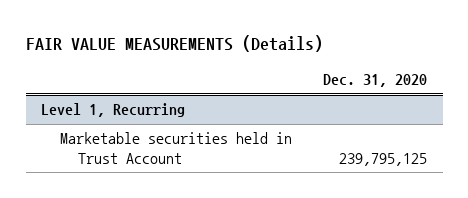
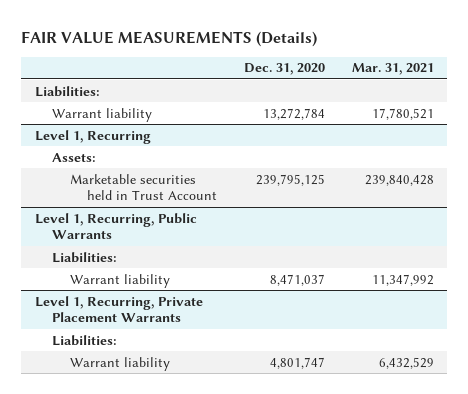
- | Dec. 31, 2020
+ | Dec. 31, 2020 | Mar. 31, 2021
+ Liabilities:
+ Warrant liability | 13,272,784 | 17,780,521
@ Level 1, Recurring
+ Assets:
+ Level 1, Recurring, Public Warrants
+ Liabilities:
+ Warrant liability | 8,471,037 | 11,347,992
+ Level 1, Recurring, Private Placement Warrants
+ Liabilities:
+ Warrant liability | 4,801,747 | 6,432,529

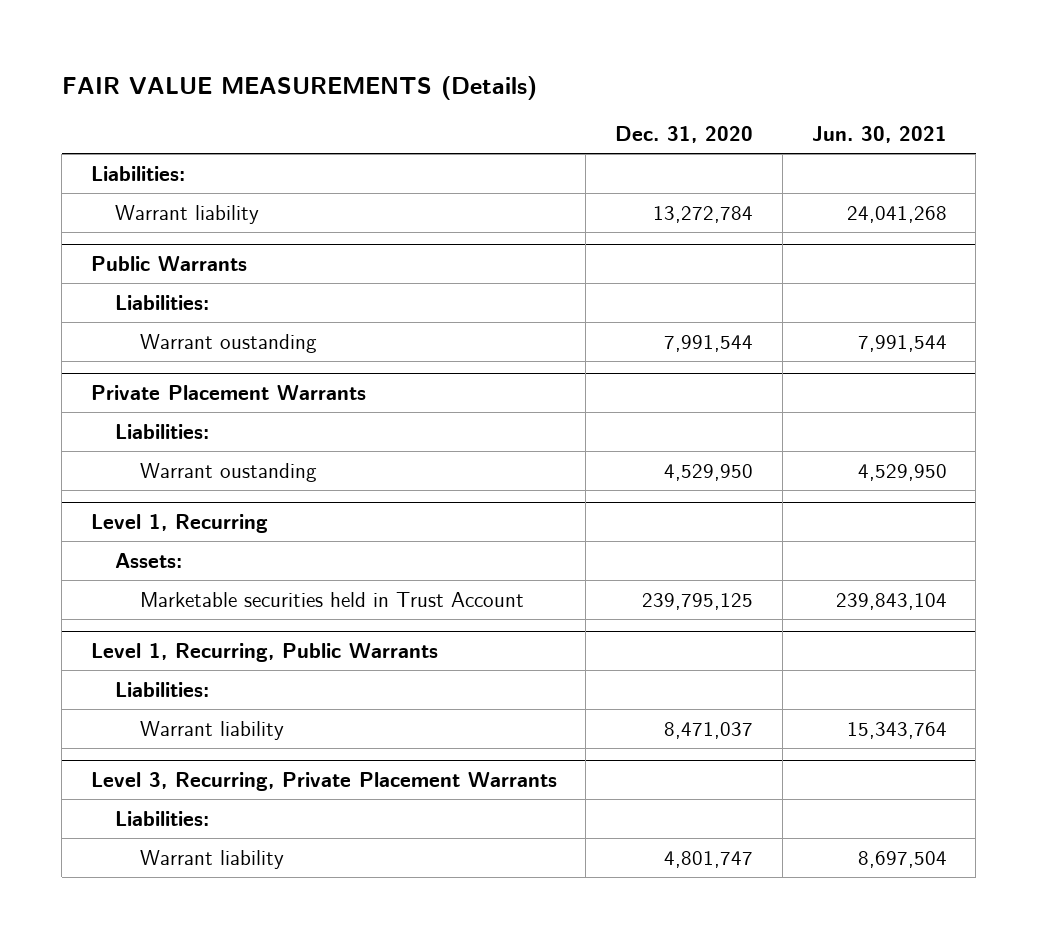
- | Dec. 31, 2020 | Mar. 31, 2021
+ | Dec. 31, 2020 | Jun. 30, 2021
+ Public Warrants
+ Liabilities:
+ Warrant oustanding | 7,991,544 | 7,991,544
+ Private Placement Warrants
+ Liabilities:
+ Warrant oustanding | 4,529,950 | 4,529,950
- Level 1, Recurring, Private Placement Warrants
+ Level 3, Recurring, Private Placement Warrants

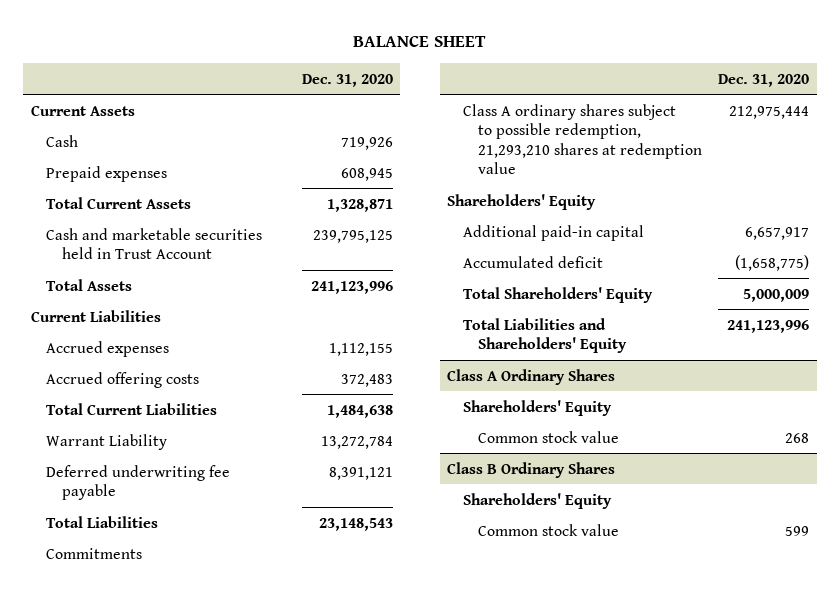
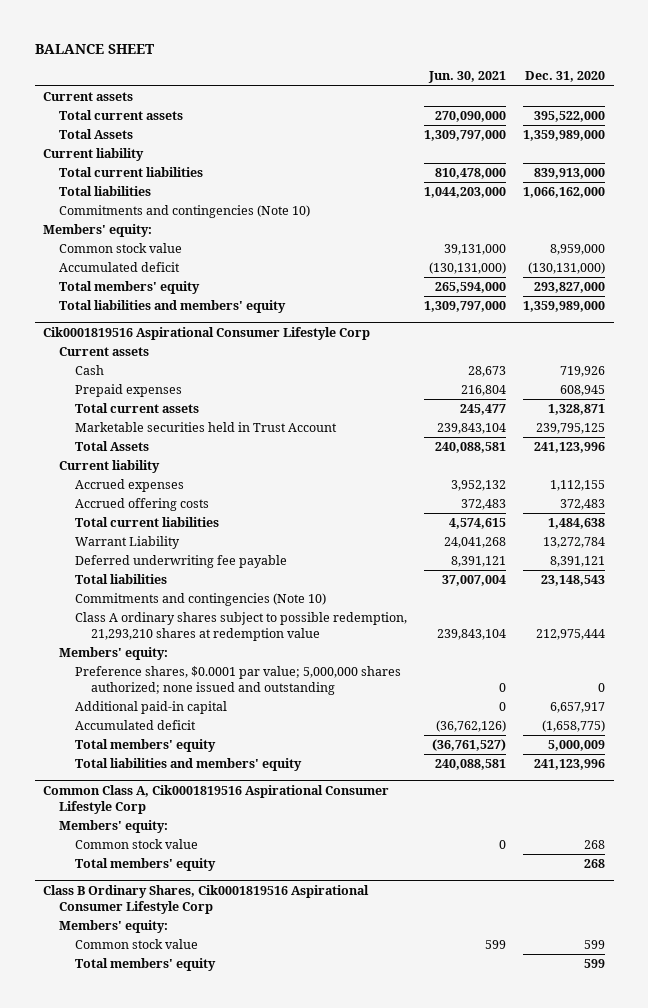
- | Dec. 31, 2020
+ | Jun. 30, 2021 | Dec. 31, 2020
- Current Assets
+ Current assets
+ Total current assets | 270,090,000 | 395,522,000
+ Total Assets | 1,309,797,000 | 1,359,989,000
+ Current liability
+ Total current liabilities | 810,478,000 | 839,913,000
+ Total liabilities | 1,044,203,000 | 1,066,162,000
+ Commitments and contingencies (Note 10)
+ Members' equity:
+ Common stock value | 39,131,000 | 8,959,000
+ Accumulated deficit | (130,131,000) | (130,131,000)
+ Total members' equity | 265,594,000 | 293,827,000
+ Total liabilities and members' equity | 1,309,797,000 | 1,359,989,000
+ Cik0001819516 Aspirational Consumer Lifestyle Corp
+ Current assets
- Total Current Assets | 1,328,871
- Cash and marketable securities held in Trust Account | 239,795,125
+ Total current assets | 245,477 | 1,328,871
+ Marketable securities held in Trust Account | 239,843,104 | 239,795,125
- Current Liabilities
+ Current liability
- Total Current Liabilities | 1,484,638
+ Total current liabilities | 4,574,615 | 1,484,638
- Total Liabilities | 23,148,543
- Commitments
+ Total liabilities | 37,007,004 | 23,148,543
+ Commitments and contingencies (Note 10)
- Shareholders' Equity
+ Members' equity:
+ Preference shares, $0.0001 par value; 5,000,000 shares authorized; none issued and outstanding | 0 | 0
- Total Shareholders' Equity | 5,000,009
- Total Liabilities and Shareholders' Equity | 241,123,996
- Class A Ordinary Shares
- Shareholders' Equity
+ Total members' equity | (36,761,527) | 5,000,009
+ Total liabilities and members' equity | 240,088,581 | 241,123,996
+ Common Class A, Cik0001819516 Aspirational Consumer Lifestyle Corp
+ Members' equity:
- Class B Ordinary Shares
- Shareholders' Equity
+ Total members' equity | | 268
+ Class B Ordinary Shares, Cik0001819516 Aspirational Consumer Lifestyle Corp
+ Members' equity:
+ Total members' equity | | 599

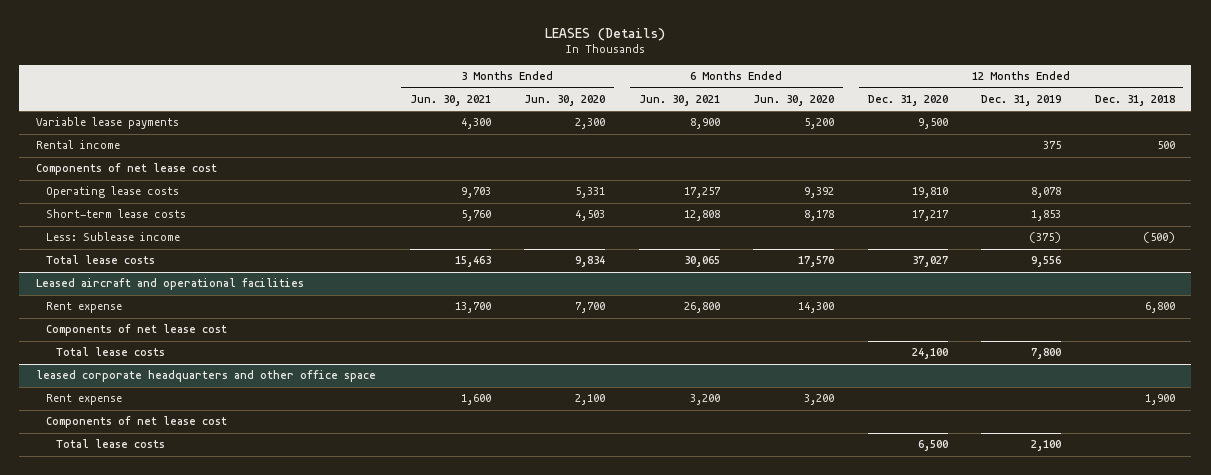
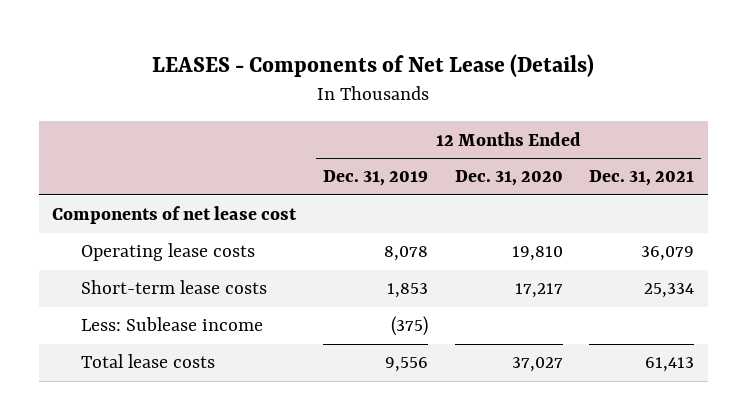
- LEASES (Details)
+ LEASES - Components of Net Lease (Details)
- | 3 Months Ended Jun. 30, 2021 | 3 Months Ended Jun. 30, 2020 | 6 Months Ended Jun. 30, 2021 | 6 Months Ended Jun. 30, 2020 | 12 Months Ended Dec. 31, 2020 | 12 Months Ended Dec. 31, 2019 | 12 Months Ended Dec. 31, 2018
+ | 12 Months Ended Dec. 31, 2019 | 12 Months Ended Dec. 31, 2020 | 12 Months Ended Dec. 31, 2021
- Variable lease payments | 4,300 | 2,300 | 8,900 | 5,200 | 9,500 | |
- Rental income | | | | | | 375 | 500
- Leased aircraft and operational facilities
- Rent expense | 13,700 | 7,700 | 26,800 | 14,300 | | | 6,800
- Components of net lease cost
- Total lease costs | | | | | 24,100 | 7,800 |
- leased corporate headquarters and other office space
- Rent expense | 1,600 | 2,100 | 3,200 | 3,200 | | | 1,900
- Components of net lease cost
- Total lease costs | | | | | 6,500 | 2,100 |

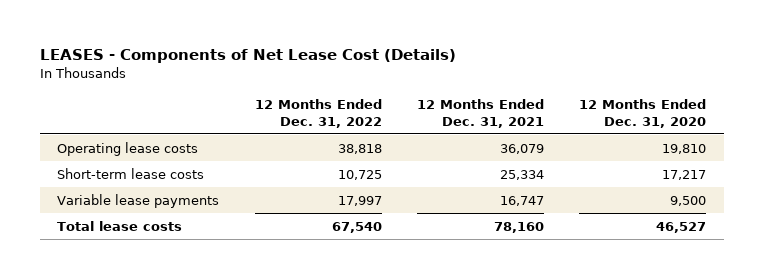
- LEASES - Components of Net Lease (Details)
+ LEASES - Components of Net Lease Cost (Details)
- | 12 Months Ended Dec. 31, 2019 | 12 Months Ended Dec. 31, 2020 | 12 Months Ended Dec. 31, 2021
+ | 12 Months Ended Dec. 31, 2022 | 12 Months Ended Dec. 31, 2021 | 12 Months Ended Dec. 31, 2020
- Components of net lease cost
- Less: Sublease income | (375) | |
- Total lease costs | 9,556 | 37,027 | 61,413
+ Variable lease payments | 17,997 | 16,747 | 9,500
+ Total lease costs | 67,540 | 78,160 | 46,527

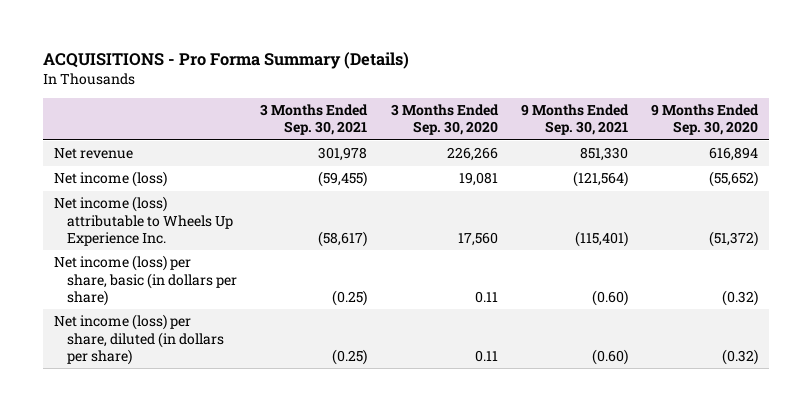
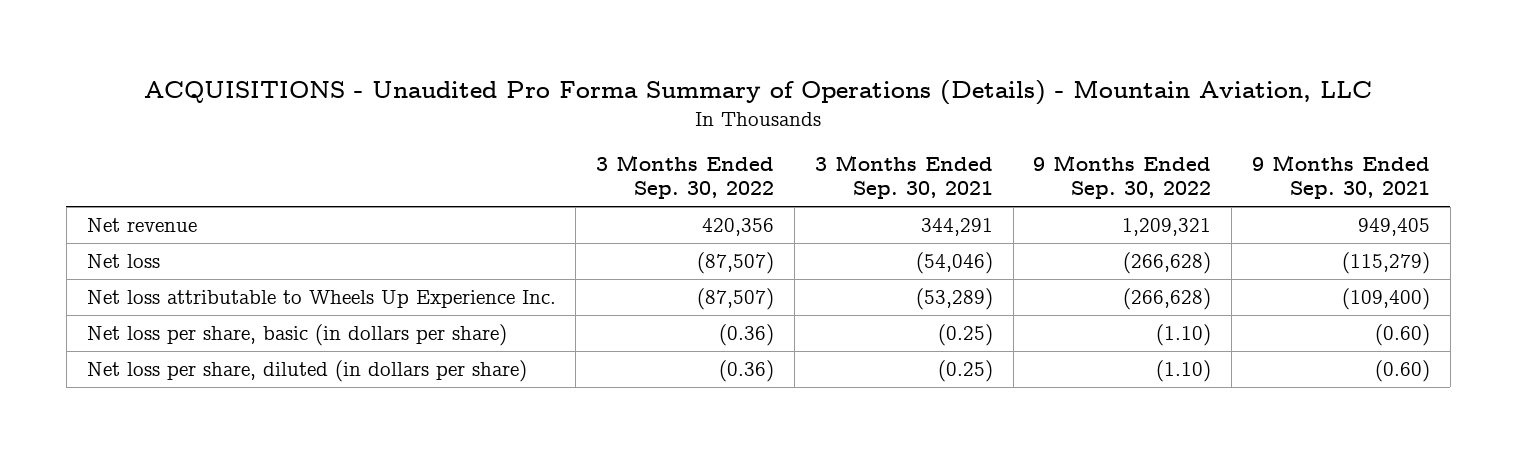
- ACQUISITIONS - Pro Forma Summary (Details)
+ ACQUISITIONS - Unaudited Pro Forma Summary of Operations (Details) - Mountain Aviation, LLC
- | 3 Months Ended Sep. 30, 2021 | 3 Months Ended Sep. 30, 2020 | 9 Months Ended Sep. 30, 2021 | 9 Months Ended Sep. 30, 2020
+ | 3 Months Ended Sep. 30, 2022 | 3 Months Ended Sep. 30, 2021 | 9 Months Ended Sep. 30, 2022 | 9 Months Ended Sep. 30, 2021
- Net revenue | 301,978 | 226,266 | 851,330 | 616,894
- Net income (loss) | (59,455) | 19,081 | (121,564) | (55,652)
- Net income (loss) attributable to Wheels Up Experience Inc. | (58,617) | 17,560 | (115,401) | (51,372)
- Net income (loss) per share, basic (in dollars per share) | (0.25) | 0.11 | (0.60) | (0.32)
- Net income (loss) per share, diluted (in dollars per share) | (0.25) | 0.11 | (0.60) | (0.32)
+ Net revenue | 420,356 | 344,291 | 1,209,321 | 949,405
+ Net loss | (87,507) | (54,046) | (266,628) | (115,279)
+ Net loss attributable to Wheels Up Experience Inc. | (87,507) | (53,289) | (266,628) | (109,400)
+ Net loss per share, basic (in dollars per share) | (0.36) | (0.25) | (1.10) | (0.60)
+ Net loss per share, diluted (in dollars per share) | (0.36) | (0.25) | (1.10) | (0.60)

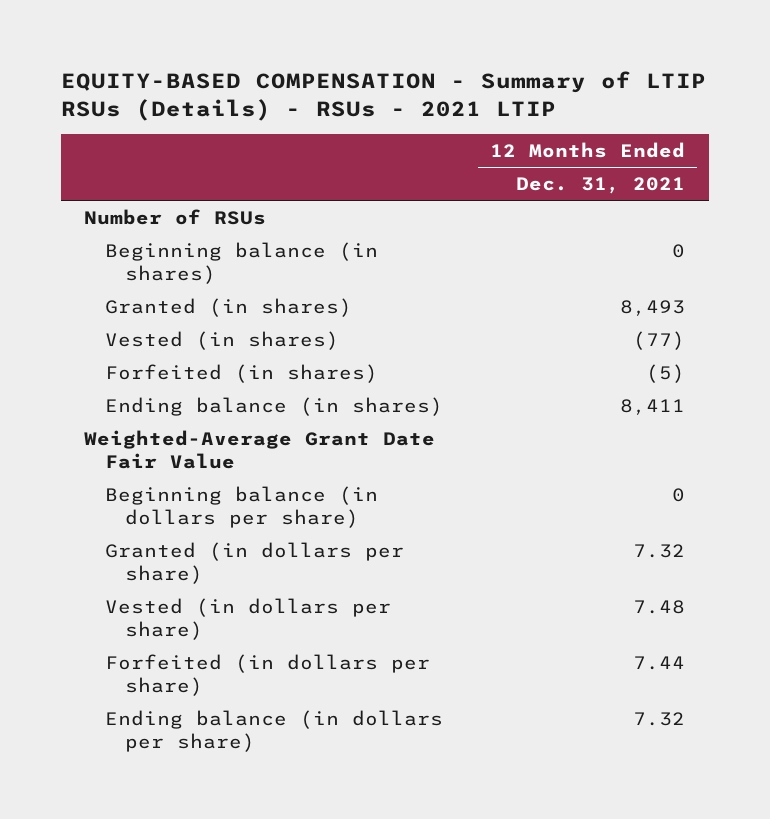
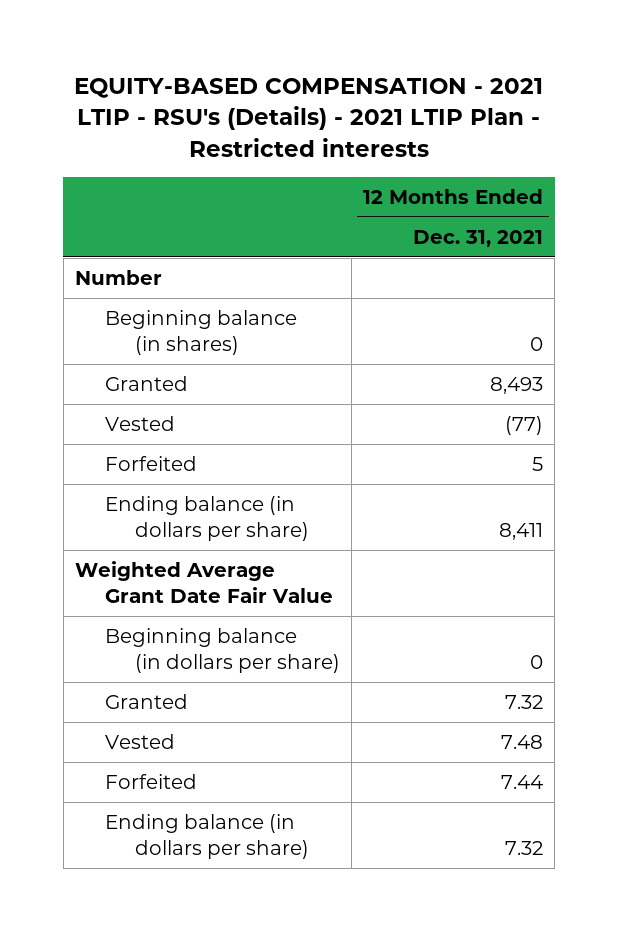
- EQUITY-BASED COMPENSATION - Summary of LTIP RSUs (Details) - RSUs - 2021 LTIP
+ EQUITY-BASED COMPENSATION - 2021 LTIP - RSU's (Details) - 2021 LTIP Plan - Restricted interests
- Number of RSUs
+ Number
- Granted (in shares) | 8,493
- Vested (in shares) | (77)
- Forfeited (in shares) | (5)
- Ending balance (in shares) | 8,411
- Weighted-Average Grant Date Fair Value
+ Granted | 8,493
+ Vested | (77)
+ Forfeited | 5
+ Ending balance (in dollars per share) | 8,411
+ Weighted Average Grant Date Fair Value
- Granted (in dollars per share) | 7.32
- Vested (in dollars per share) | 7.48
- Forfeited (in dollars per share) | 7.44
+ Granted | 7.32
+ Vested | 7.48
+ Forfeited | 7.44

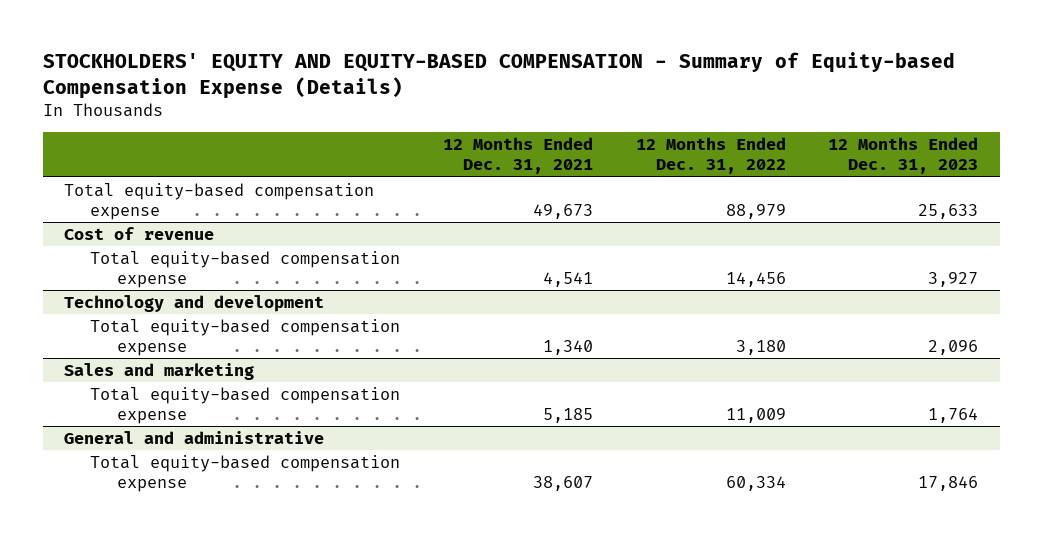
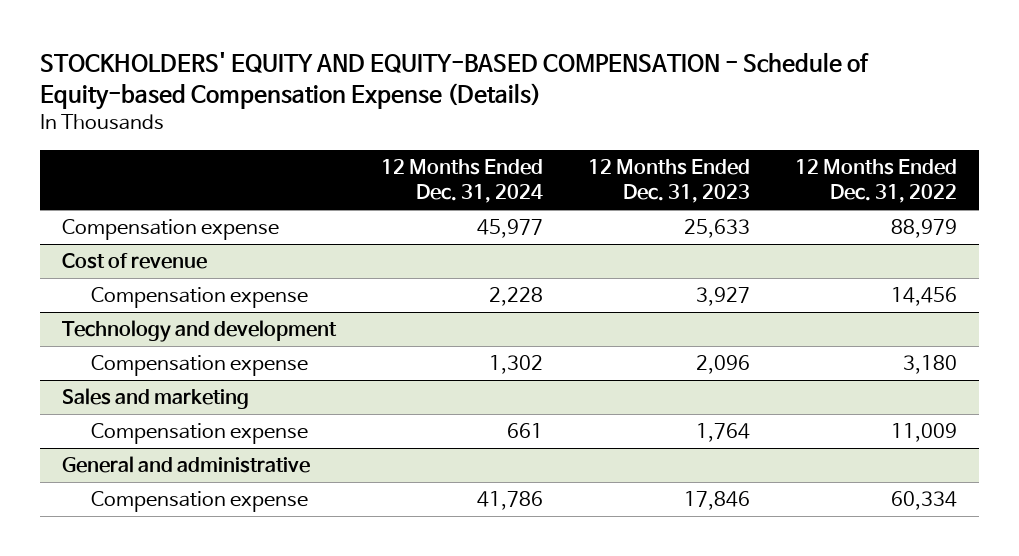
- STOCKHOLDERS' EQUITY AND EQUITY-BASED COMPENSATION - Summary of Equity-based Compensation Expense (Details)
+ STOCKHOLDERS' EQUITY AND EQUITY-BASED COMPENSATION - Schedule of Equity-based Compensation Expense (Details)
- | 12 Months Ended Dec. 31, 2021 | 12 Months Ended Dec. 31, 2022 | 12 Months Ended Dec. 31, 2023
+ | 12 Months Ended Dec. 31, 2024 | 12 Months Ended Dec. 31, 2023 | 12 Months Ended Dec. 31, 2022
- Total equity-based compensation expense | 49,673 | 88,979 | 25,633
+ Compensation expense | 45,977 | 25,633 | 88,979
@ Cost of revenue
- Total equity-based compensation expense | 4,541 | 14,456 | 3,927
+ Compensation expense | 2,228 | 3,927 | 14,456
@ Technology and development
- Total equity-based compensation expense | 1,340 | 3,180 | 2,096
+ Compensation expense | 1,302 | 2,096 | 3,180
@ Sales and marketing
- Total equity-based compensation expense | 5,185 | 11,009 | 1,764
+ Compensation expense | 661 | 1,764 | 11,009
@ General and administrative
- Total equity-based compensation expense | 38,607 | 60,334 | 17,846
+ Compensation expense | 41,786 | 17,846 | 60,334

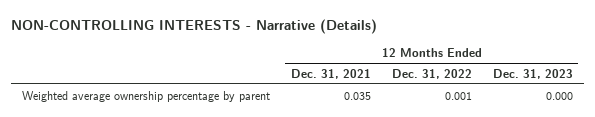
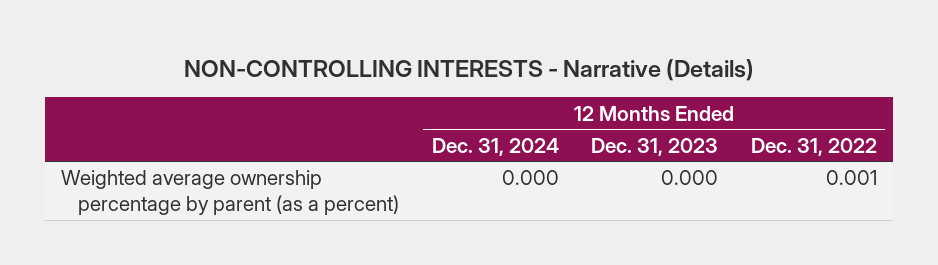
- | 12 Months Ended Dec. 31, 2021 | 12 Months Ended Dec. 31, 2022 | 12 Months Ended Dec. 31, 2023
+ | 12 Months Ended Dec. 31, 2024 | 12 Months Ended Dec. 31, 2023 | 12 Months Ended Dec. 31, 2022
- Weighted average ownership percentage by parent | 0.035 | 0.001 | 0.000
+ Weighted average ownership percentage by parent (as a percent) | 0.000 | 0.000 | 0.001

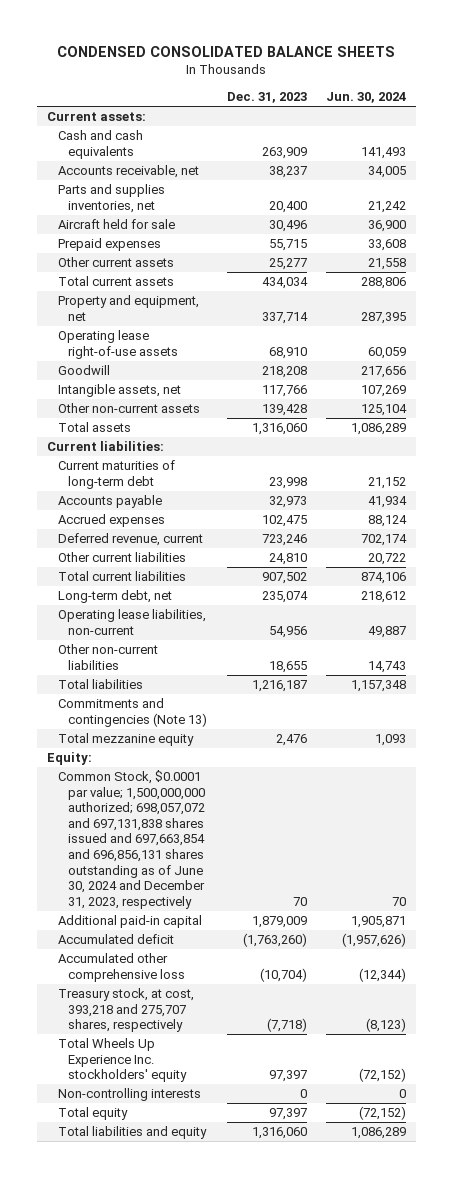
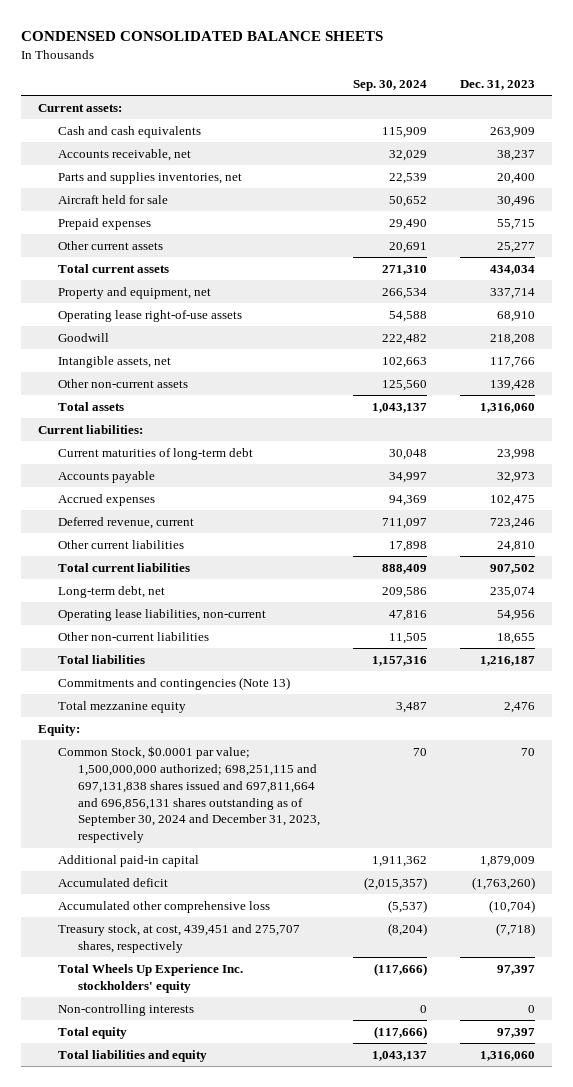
- | Dec. 31, 2023 | Jun. 30, 2024
+ | Sep. 30, 2024 | Dec. 31, 2023
- Common Stock, $0.0001 par value; 1,500,000,000 authorized; 698,057,072 and 697,131,838 shares issued and 697,663,854 and 696,856,131 shares outstanding as of June 30, 2024 and December 31, 2023, respectively | 70 | 70
+ Common Stock, $0.0001 par value; 1,500,000,000 authorized; 698,251,115 and 697,131,838 shares issued and 697,811,664 and 696,856,131 shares outstanding as of September 30, 2024 and December 31, 2023, respectively | 70 | 70
- Treasury stock, at cost, 393,218 and 275,707 shares, respectively | (7,718) | (8,123)
+ Treasury stock, at cost, 439,451 and 275,707 shares, respectively | (8,204) | (7,718)

